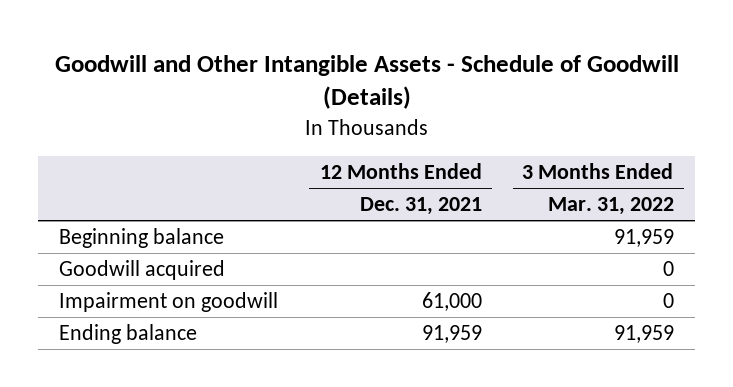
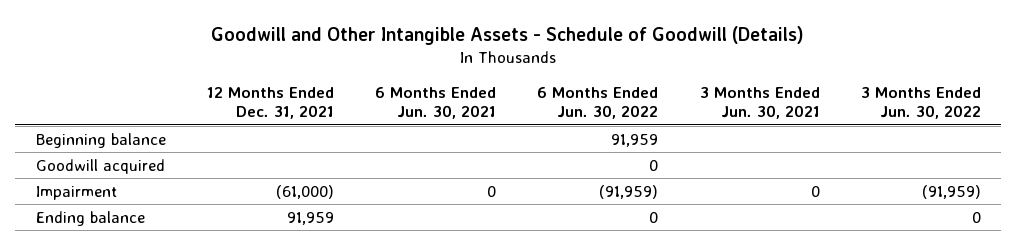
- | 12 Months Ended Dec. 31, 2021 | 3 Months Ended Mar. 31, 2022
+ | 12 Months Ended Dec. 31, 2021 | 6 Months Ended Jun. 30, 2021 | 6 Months Ended Jun. 30, 2022 | 3 Months Ended Jun. 30, 2021 | 3 Months Ended Jun. 30, 2022
- Impairment on goodwill | 61,000 | 0
+ Impairment | (61,000) | 0 | (91,959) | 0 | (91,959)

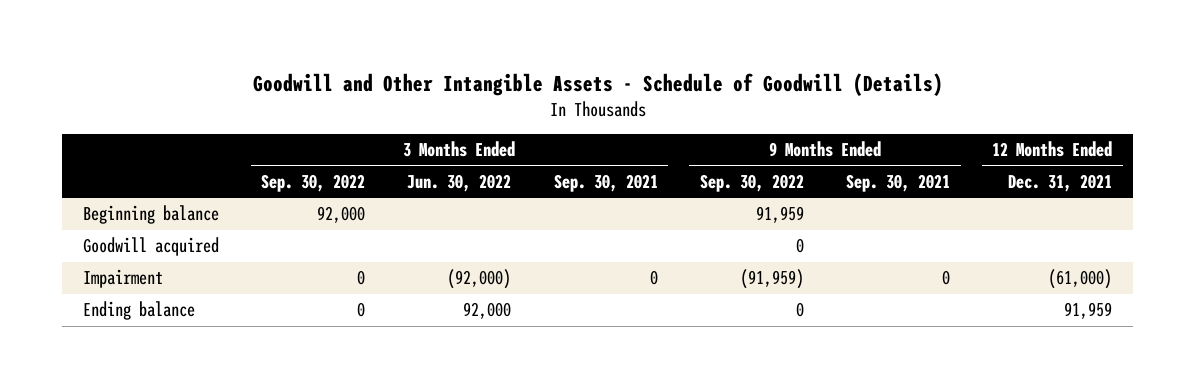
- | 12 Months Ended Dec. 31, 2021 | 6 Months Ended Jun. 30, 2021 | 6 Months Ended Jun. 30, 2022 | 3 Months Ended Jun. 30, 2021 | 3 Months Ended Jun. 30, 2022
+ | 3 Months Ended Sep. 30, 2022 | 3 Months Ended Jun. 30, 2022 | 3 Months Ended Sep. 30, 2021 | 9 Months Ended Sep. 30, 2022 | 9 Months Ended Sep. 30, 2021 | 12 Months Ended Dec. 31, 2021
- Impairment | (61,000) | 0 | (91,959) | 0 | (91,959)
- Ending balance | 91,959 | | 0 | | 0
+ Impairment | 0 | (92,000) | 0 | (91,959) | 0 | (61,000)
+ Ending balance | 0 | 92,000 | | 0 | | 91,959

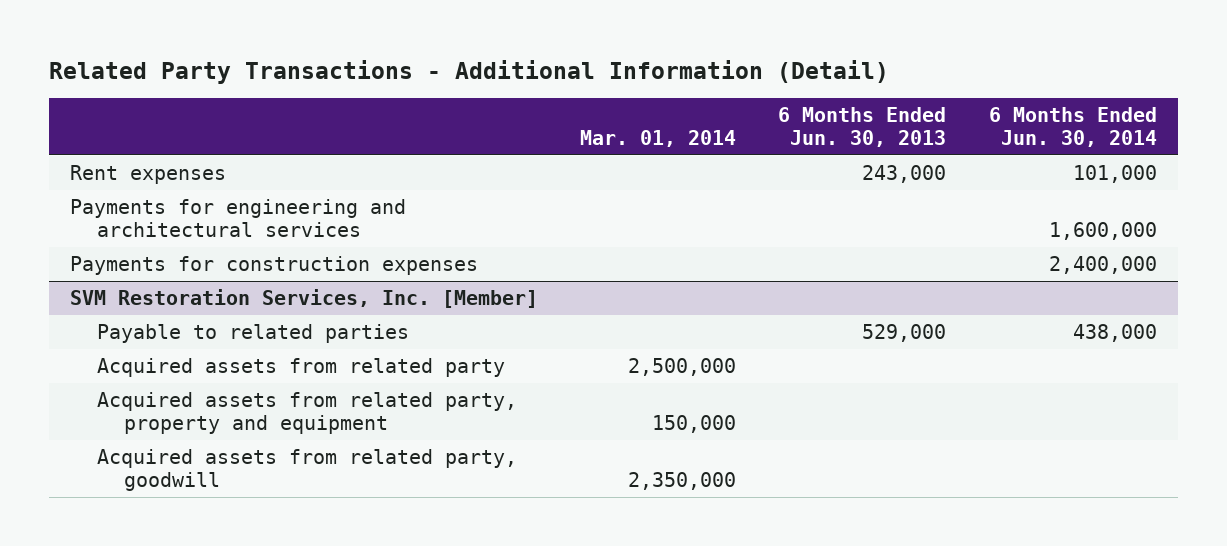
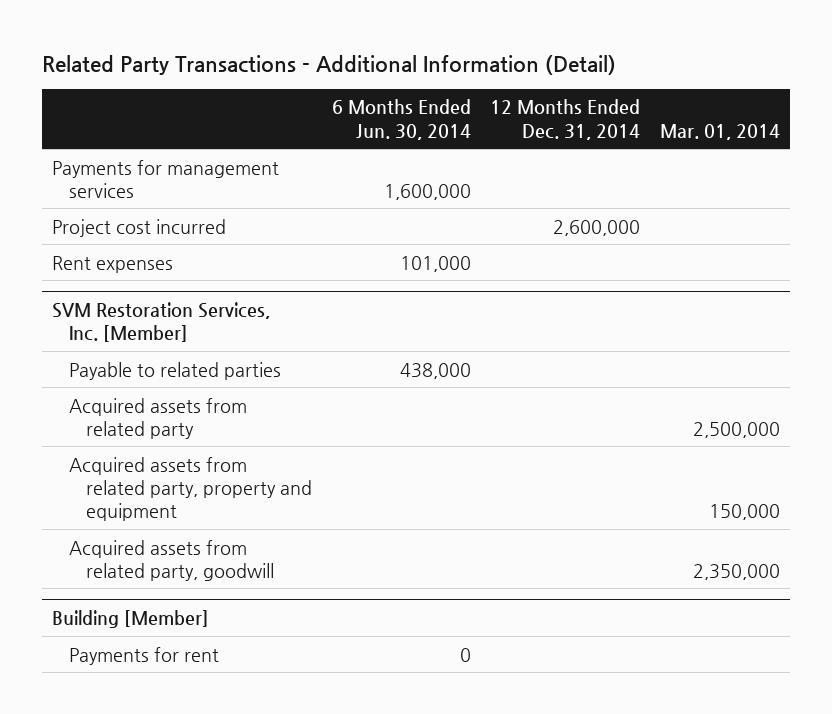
- | Mar. 01, 2014 | 6 Months Ended Jun. 30, 2013 | 6 Months Ended Jun. 30, 2014
+ | 6 Months Ended Jun. 30, 2014 | 12 Months Ended Dec. 31, 2014 | Mar. 01, 2014
+ Payments for management services | 1,600,000 | |
+ Project cost incurred | | 2,600,000 |
- Payments for engineering and architectural services | | | 1,600,000
- Payments for construction expenses | | | 2,400,000
+ Building [Member]
+ Payments for rent | 0 | |

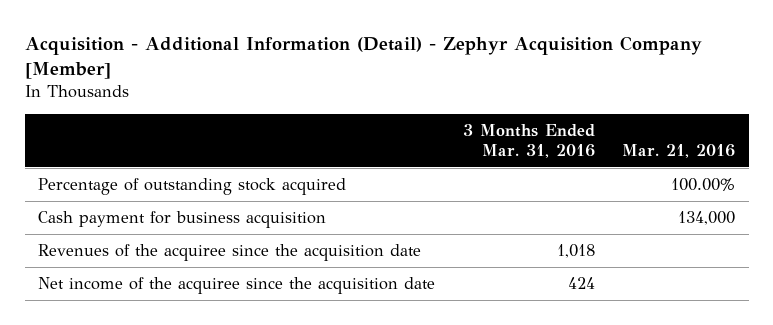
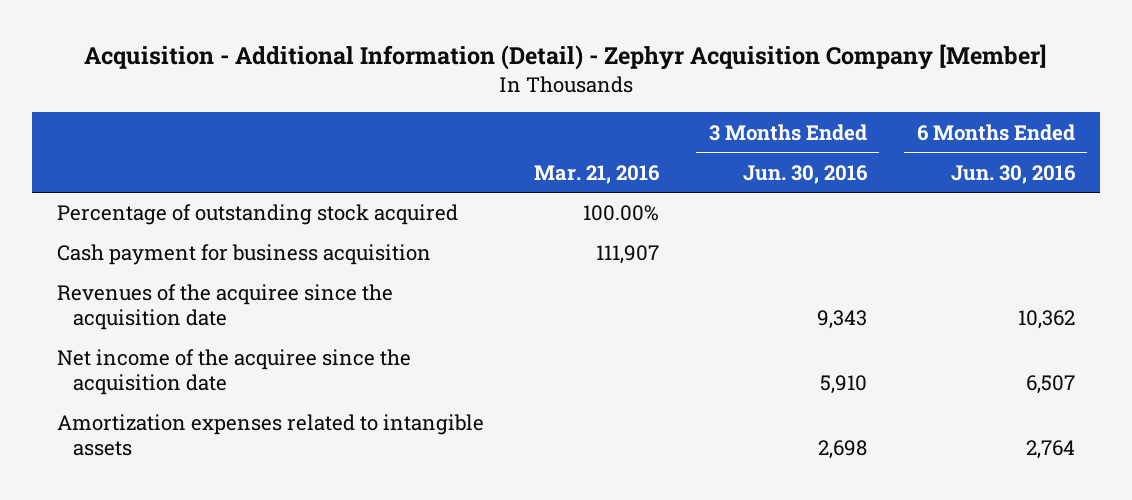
- | 3 Months Ended Mar. 31, 2016 | Mar. 21, 2016
+ | Mar. 21, 2016 | 3 Months Ended Jun. 30, 2016 | 6 Months Ended Jun. 30, 2016
- Cash payment for business acquisition | | 134,000
+ Cash payment for business acquisition | 111,907 | |
+ Amortization expenses related to intangible assets | | 2,698 | 2,764

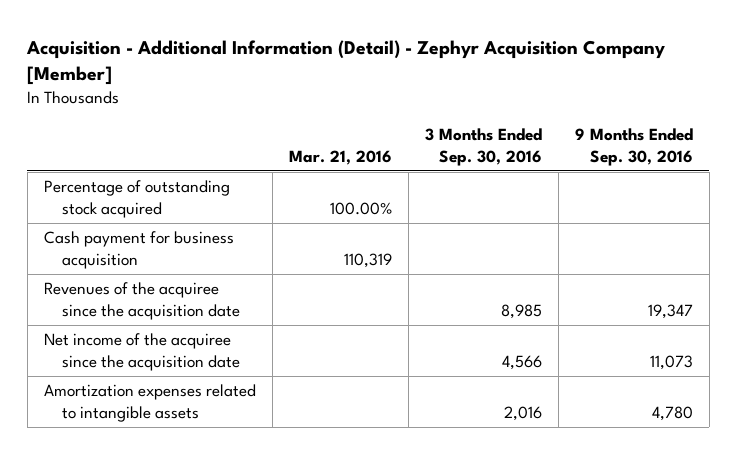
- | Mar. 21, 2016 | 3 Months Ended Jun. 30, 2016 | 6 Months Ended Jun. 30, 2016
+ | Mar. 21, 2016 | 3 Months Ended Sep. 30, 2016 | 9 Months Ended Sep. 30, 2016
- Cash payment for business acquisition | 111,907 | |
+ Cash payment for business acquisition | 110,319 | |

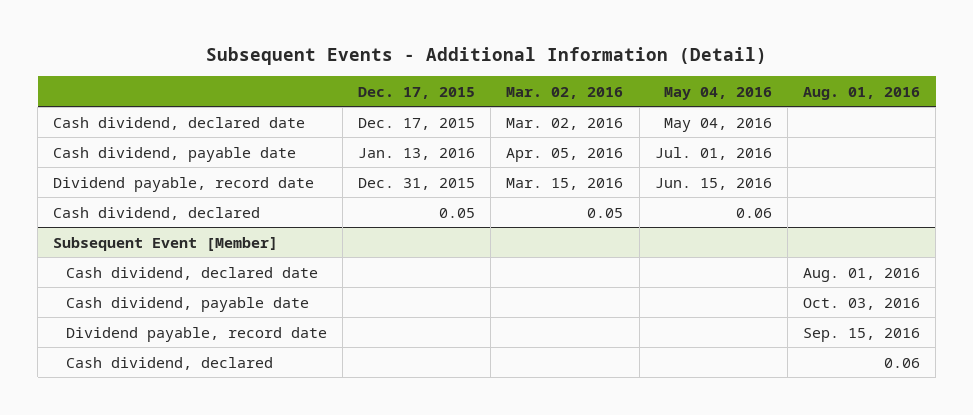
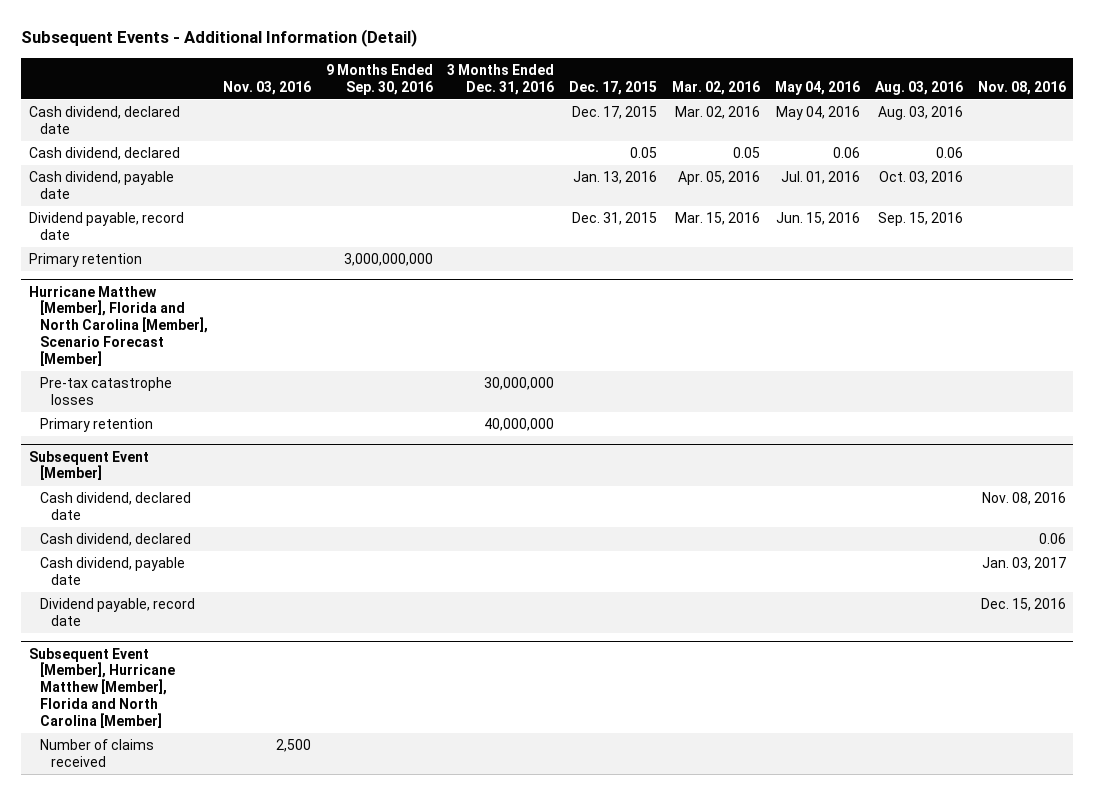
- | Dec. 17, 2015 | Mar. 02, 2016 | May 04, 2016 | Aug. 01, 2016
+ | Nov. 03, 2016 | 9 Months Ended Sep. 30, 2016 | 3 Months Ended Dec. 31, 2016 | Dec. 17, 2015 | Mar. 02, 2016 | May 04, 2016 | Aug. 03, 2016 | Nov. 08, 2016
moved up: Cash dividend, declared | | | | 0.05 | 0.05 | 0.06 | 0.06 |
+ Primary retention | | 3,000,000,000 | | | | | |
+ Hurricane Matthew [Member], Florida and North Carolina [Member], Scenario Forecast [Member]
+ Pre-tax catastrophe losses | | | 30,000,000 | | | | |
+ Primary retention | | | 40,000,000 | | | | |
@ Subsequent Event [Member]
moved up: Cash dividend, declared | | | | | | | | 0.06
+ Subsequent Event [Member], Hurricane Matthew [Member], Florida and North Carolina [Member]
+ Number of claims received | 2,500 | | | | | | |

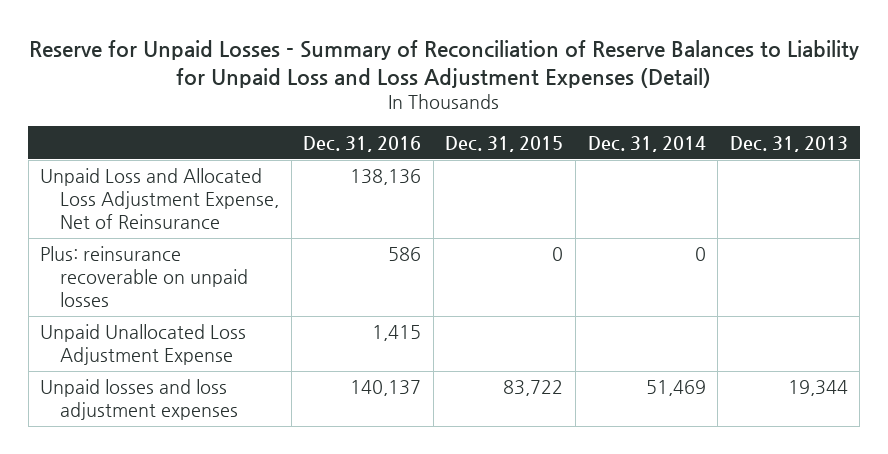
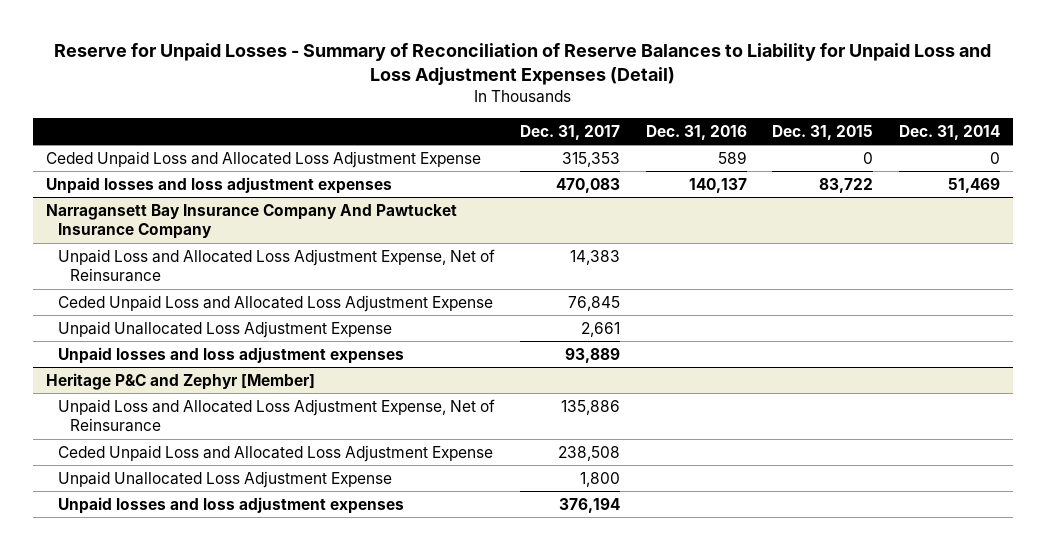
- | Dec. 31, 2016 | Dec. 31, 2015 | Dec. 31, 2014 | Dec. 31, 2013
+ | Dec. 31, 2017 | Dec. 31, 2016 | Dec. 31, 2015 | Dec. 31, 2014
- Unpaid Loss and Allocated Loss Adjustment Expense, Net of Reinsurance | 138,136 | | |
- Plus: reinsurance recoverable on unpaid losses | 586 | 0 | 0 |
- Unpaid Unallocated Loss Adjustment Expense | 1,415 | | |
+ Ceded Unpaid Loss and Allocated Loss Adjustment Expense | 315,353 | 589 | 0 | 0
+ Narragansett Bay Insurance Company And Pawtucket Insurance Company
+ Unpaid Loss and Allocated Loss Adjustment Expense, Net of Reinsurance | 14,383 | | |
+ Ceded Unpaid Loss and Allocated Loss Adjustment Expense | 76,845 | | |
+ Unpaid Unallocated Loss Adjustment Expense | 2,661 | | |
+ Unpaid losses and loss adjustment expenses | 93,889 | | |
+ Heritage P&C and Zephyr [Member]
+ Unpaid Loss and Allocated Loss Adjustment Expense, Net of Reinsurance | 135,886 | | |
+ Ceded Unpaid Loss and Allocated Loss Adjustment Expense | 238,508 | | |
+ Unpaid Unallocated Loss Adjustment Expense | 1,800 | | |
+ Unpaid losses and loss adjustment expenses | 376,194 | | |

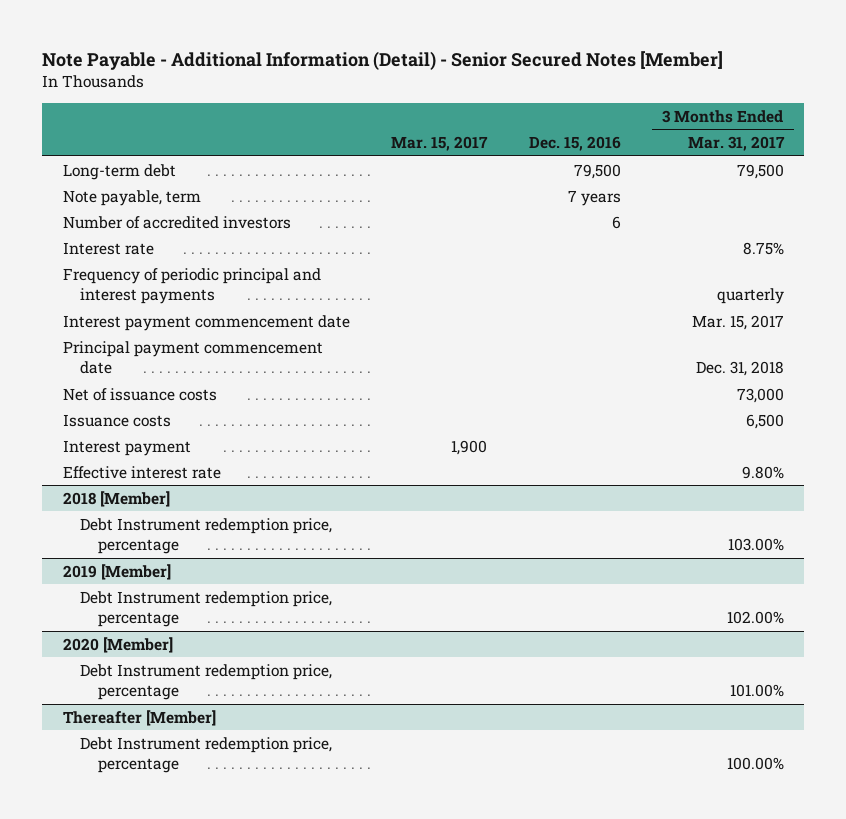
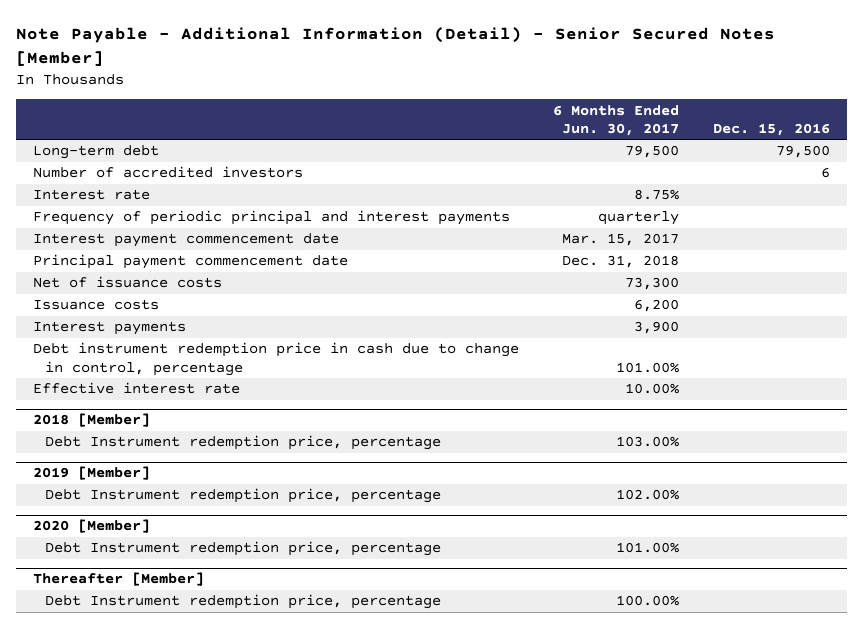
- | Mar. 15, 2017 | Dec. 15, 2016 | 3 Months Ended Mar. 31, 2017
+ | 6 Months Ended Jun. 30, 2017 | Dec. 15, 2016
- Note payable, term | | 7 years |
- Interest payment | 1,900 | |
+ Interest payments | 3,900 |
+ Debt instrument redemption price in cash due to change in control, percentage | 101.00% |

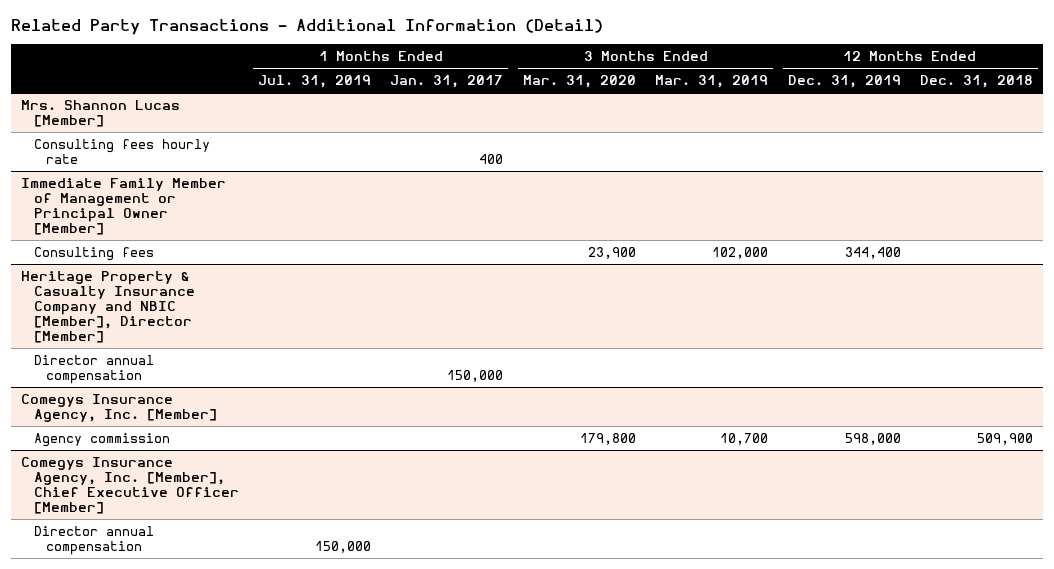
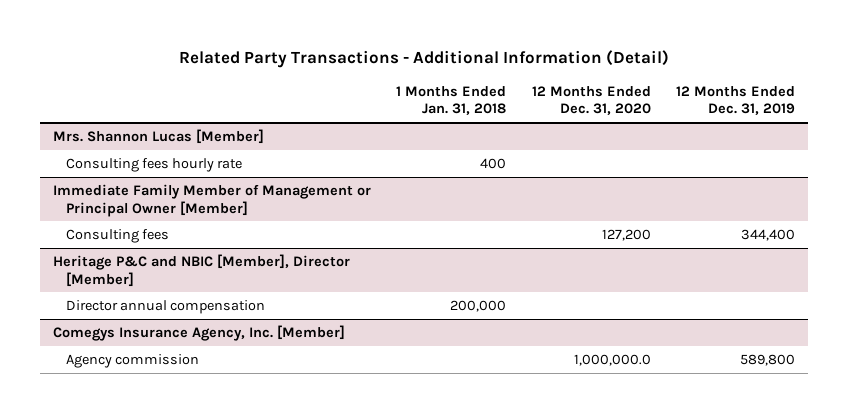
- | 1 Months Ended Jul. 31, 2019 | 1 Months Ended Jan. 31, 2017 | 3 Months Ended Mar. 31, 2020 | 3 Months Ended Mar. 31, 2019 | 12 Months Ended Dec. 31, 2019 | 12 Months Ended Dec. 31, 2018
+ | 1 Months Ended Jan. 31, 2018 | 12 Months Ended Dec. 31, 2020 | 12 Months Ended Dec. 31, 2019
- Heritage Property & Casualty Insurance Company and NBIC [Member], Director [Member]
- Director annual compensation | | 150,000 | | | |
+ Heritage P&C and NBIC [Member], Director [Member]
+ Director annual compensation | 200,000 | |
@ Comegys Insurance Agency, Inc. [Member]
- Agency commission | | | 179,800 | 10,700 | 598,000 | 509,900
- Comegys Insurance Agency, Inc. [Member], Chief Executive Officer [Member]
- Director annual compensation | 150,000 | | | | |
@ Comegys Insurance Agency, Inc. [Member]
+ Agency commission | | 1,000,000.0 | 589,800

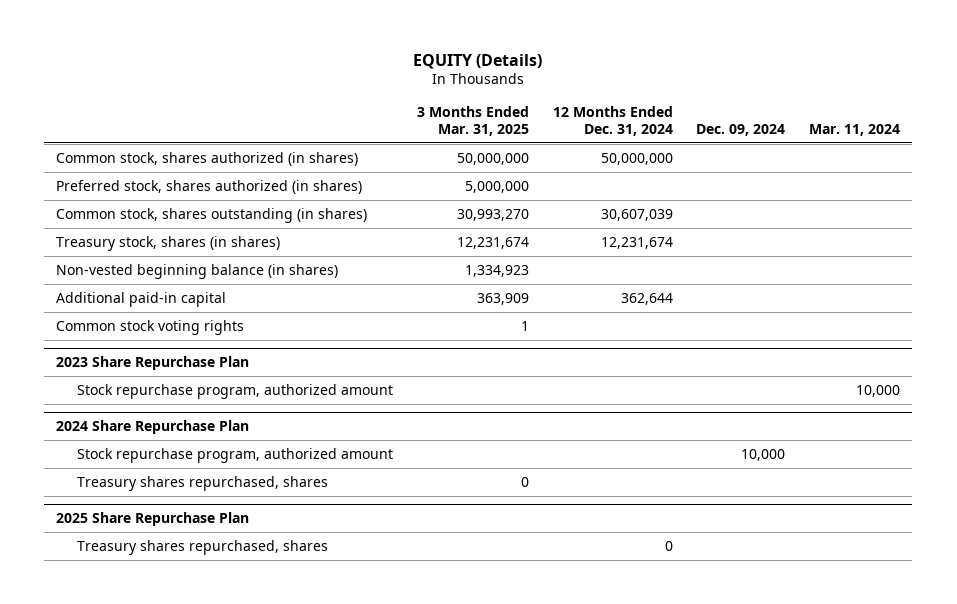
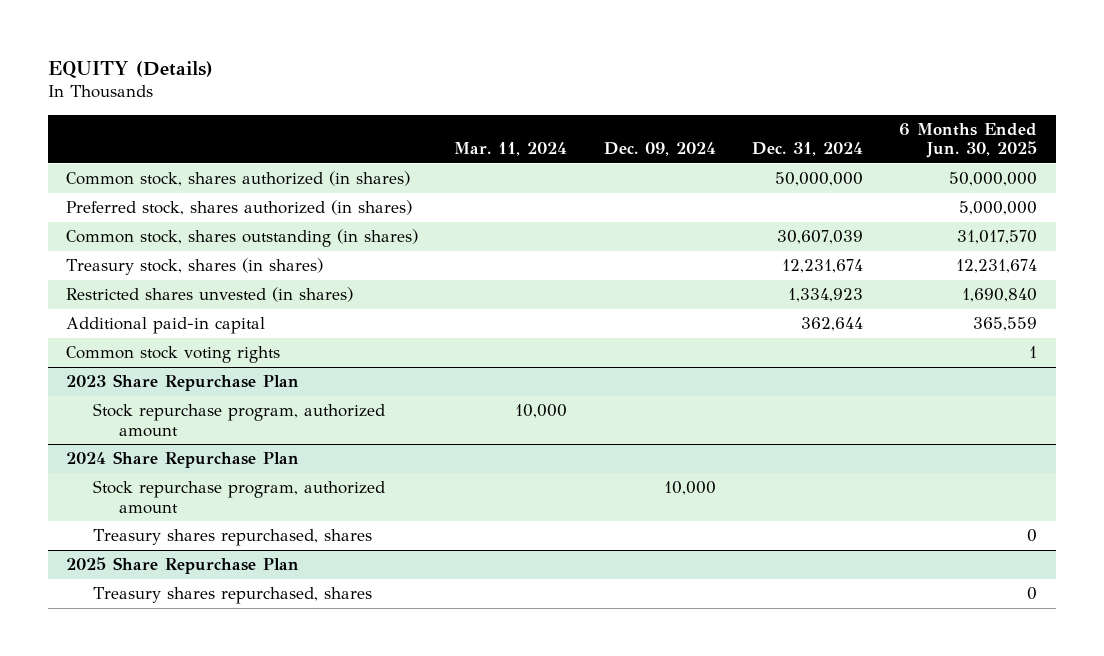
- | 3 Months Ended Mar. 31, 2025 | 12 Months Ended Dec. 31, 2024 | Dec. 09, 2024 | Mar. 11, 2024
+ | Mar. 11, 2024 | Dec. 09, 2024 | Dec. 31, 2024 | 6 Months Ended Jun. 30, 2025
- Non-vested beginning balance (in shares) | 1,334,923 | | |
+ Restricted shares unvested (in shares) | | | 1,334,923 | 1,690,840

